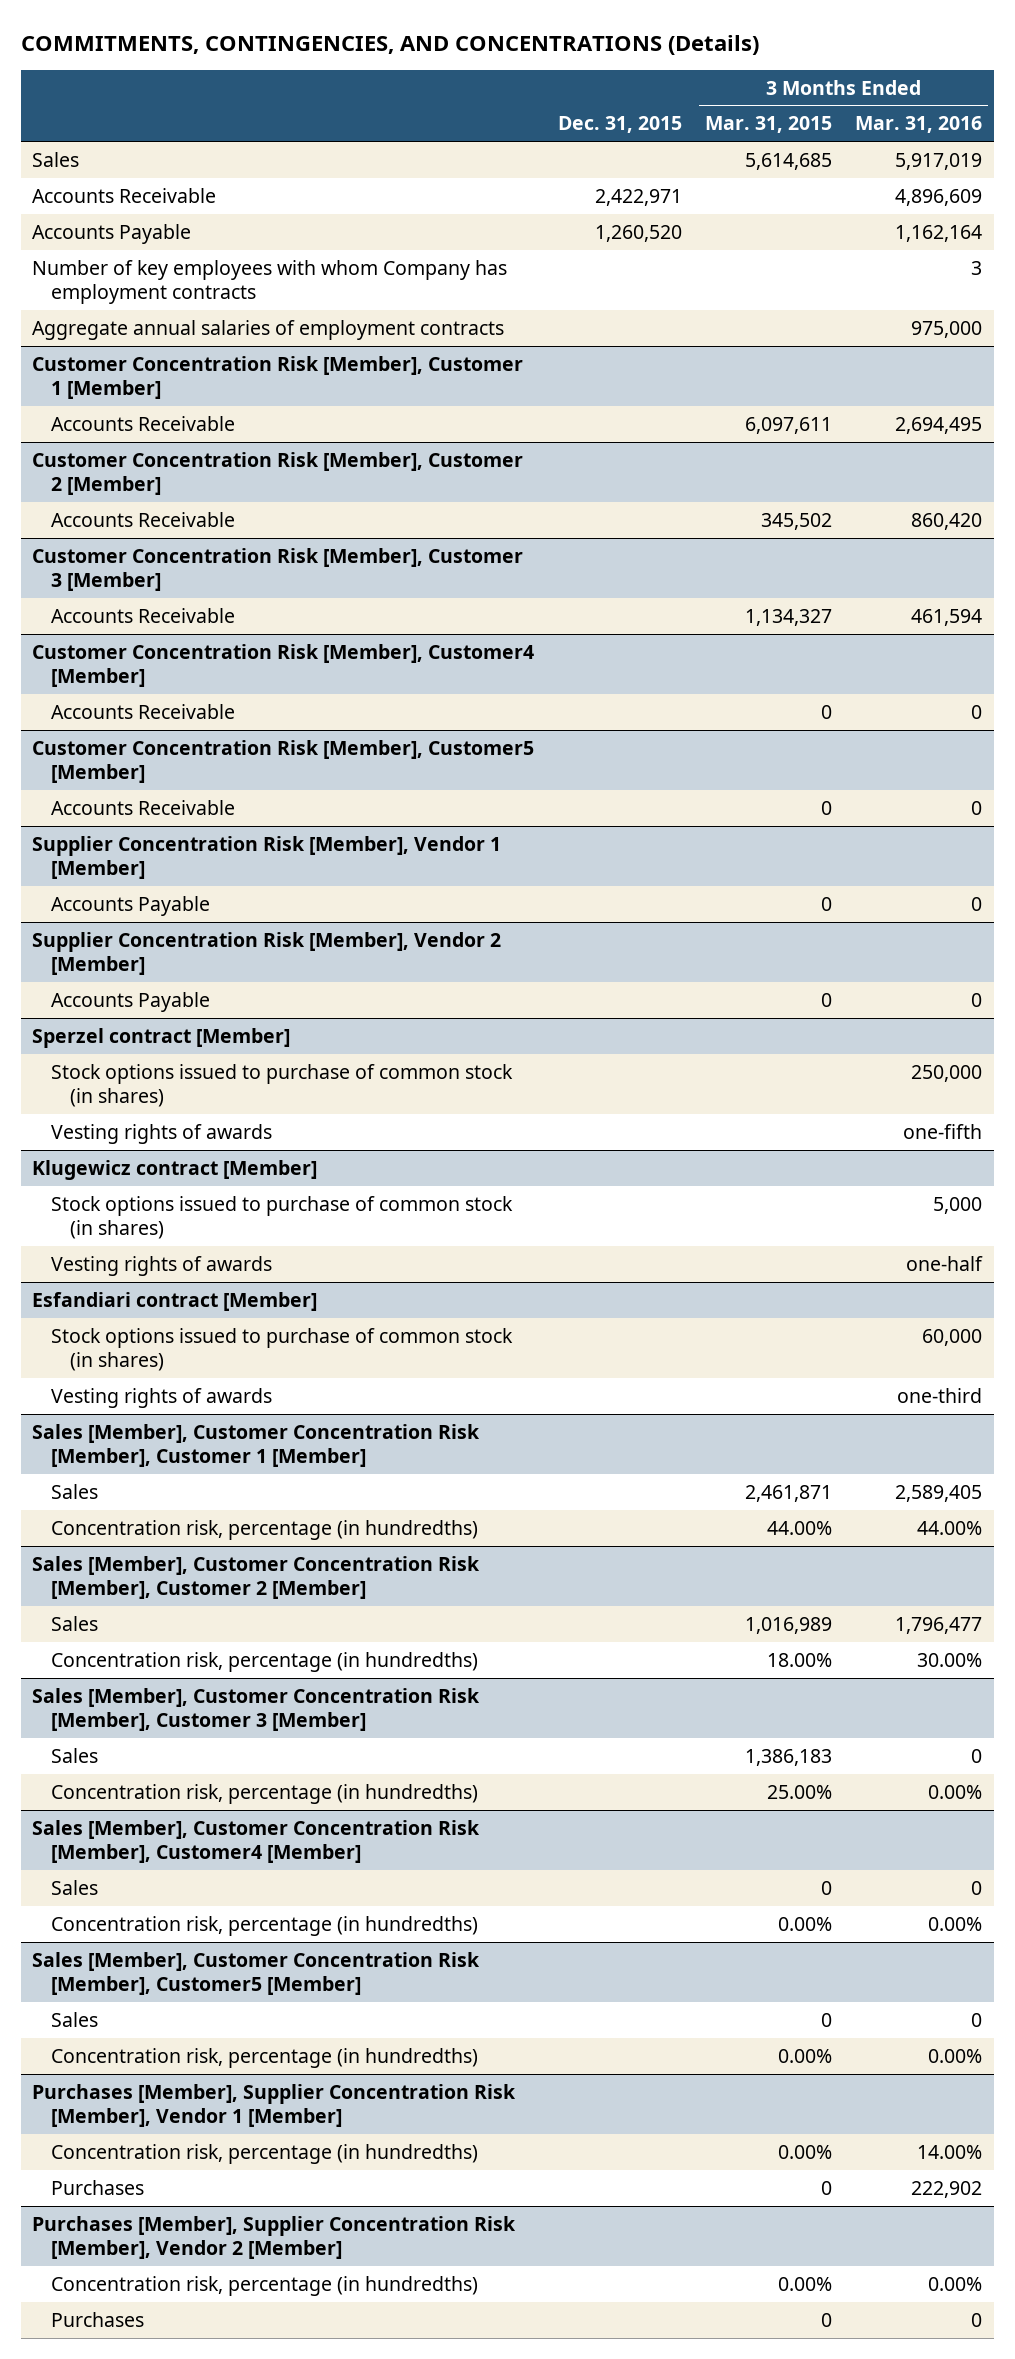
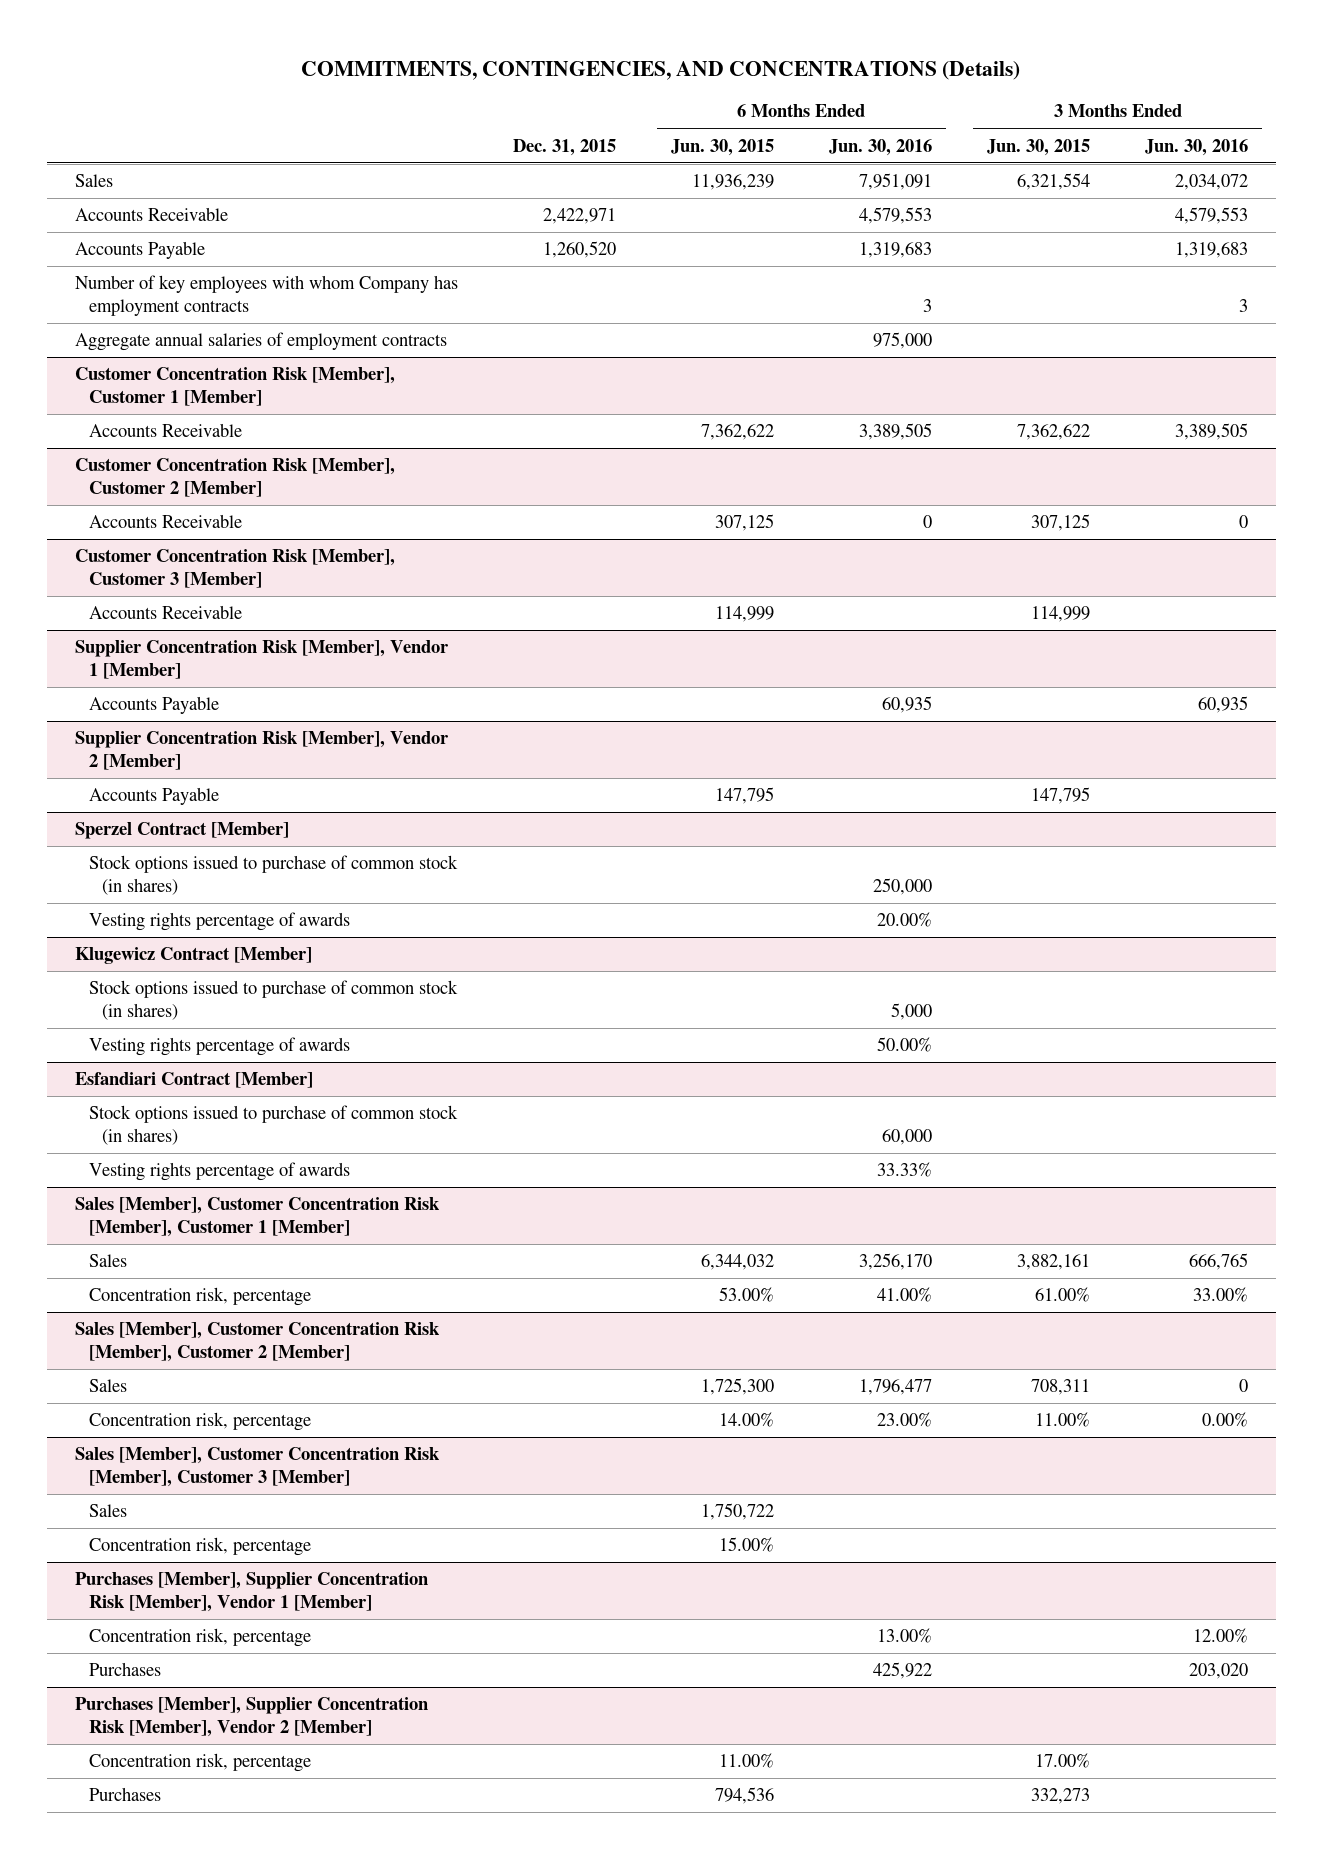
- | Dec. 31, 2015 | 3 Months Ended Mar. 31, 2015 | 3 Months Ended Mar. 31, 2016
+ | Dec. 31, 2015 | 6 Months Ended Jun. 30, 2015 | 6 Months Ended Jun. 30, 2016 | 3 Months Ended Jun. 30, 2015 | 3 Months Ended Jun. 30, 2016
- Customer Concentration Risk [Member], Customer4 [Member]
- Accounts Receivable | | 0 | 0
- Customer Concentration Risk [Member], Customer5 [Member]
- Accounts Receivable | | 0 | 0
- Sperzel contract [Member]
+ Sperzel Contract [Member]
- Vesting rights of awards | | | one-fifth
- Klugewicz contract [Member]
+ Vesting rights percentage of awards | | | 20.00% | |
+ Klugewicz Contract [Member]
- Vesting rights of awards | | | one-half
- Esfandiari contract [Member]
+ Vesting rights percentage of awards | | | 50.00% | |
+ Esfandiari Contract [Member]
- Vesting rights of awards | | | one-third
+ Vesting rights percentage of awards | | | 33.33% | |
@ Sales [Member], Customer Concentration Risk [Member], Customer 1 [Member]
- Concentration risk, percentage (in hundredths) | | 44.00% | 44.00%
+ Concentration risk, percentage | | 53.00% | 41.00% | 61.00% | 33.00%
@ Sales [Member], Customer Concentration Risk [Member], Customer 2 [Member]
- Concentration risk, percentage (in hundredths) | | 18.00% | 30.00%
+ Concentration risk, percentage | | 14.00% | 23.00% | 11.00% | 0.00%
@ Sales [Member], Customer Concentration Risk [Member], Customer 3 [Member]
- Concentration risk, percentage (in hundredths) | | 25.00% | 0.00%
- Sales [Member], Customer Concentration Risk [Member], Customer4 [Member]
- Sales | | 0 | 0
- Concentration risk, percentage (in hundredths) | | 0.00% | 0.00%
- Sales [Member], Customer Concentration Risk [Member], Customer5 [Member]
- Sales | | 0 | 0
- Concentration risk, percentage (in hundredths) | | 0.00% | 0.00%
@ Sales [Member], Customer Concentration Risk [Member], Customer 3 [Member]
+ Concentration risk, percentage | | 15.00% | | |
@ Purchases [Member], Supplier Concentration Risk [Member], Vendor 1 [Member]
- Concentration risk, percentage (in hundredths) | | 0.00% | 14.00%
+ Concentration risk, percentage | | | 13.00% | | 12.00%
@ Purchases [Member], Supplier Concentration Risk [Member], Vendor 2 [Member]
- Concentration risk, percentage (in hundredths) | | 0.00% | 0.00%
+ Concentration risk, percentage | | 11.00% | | 17.00% |

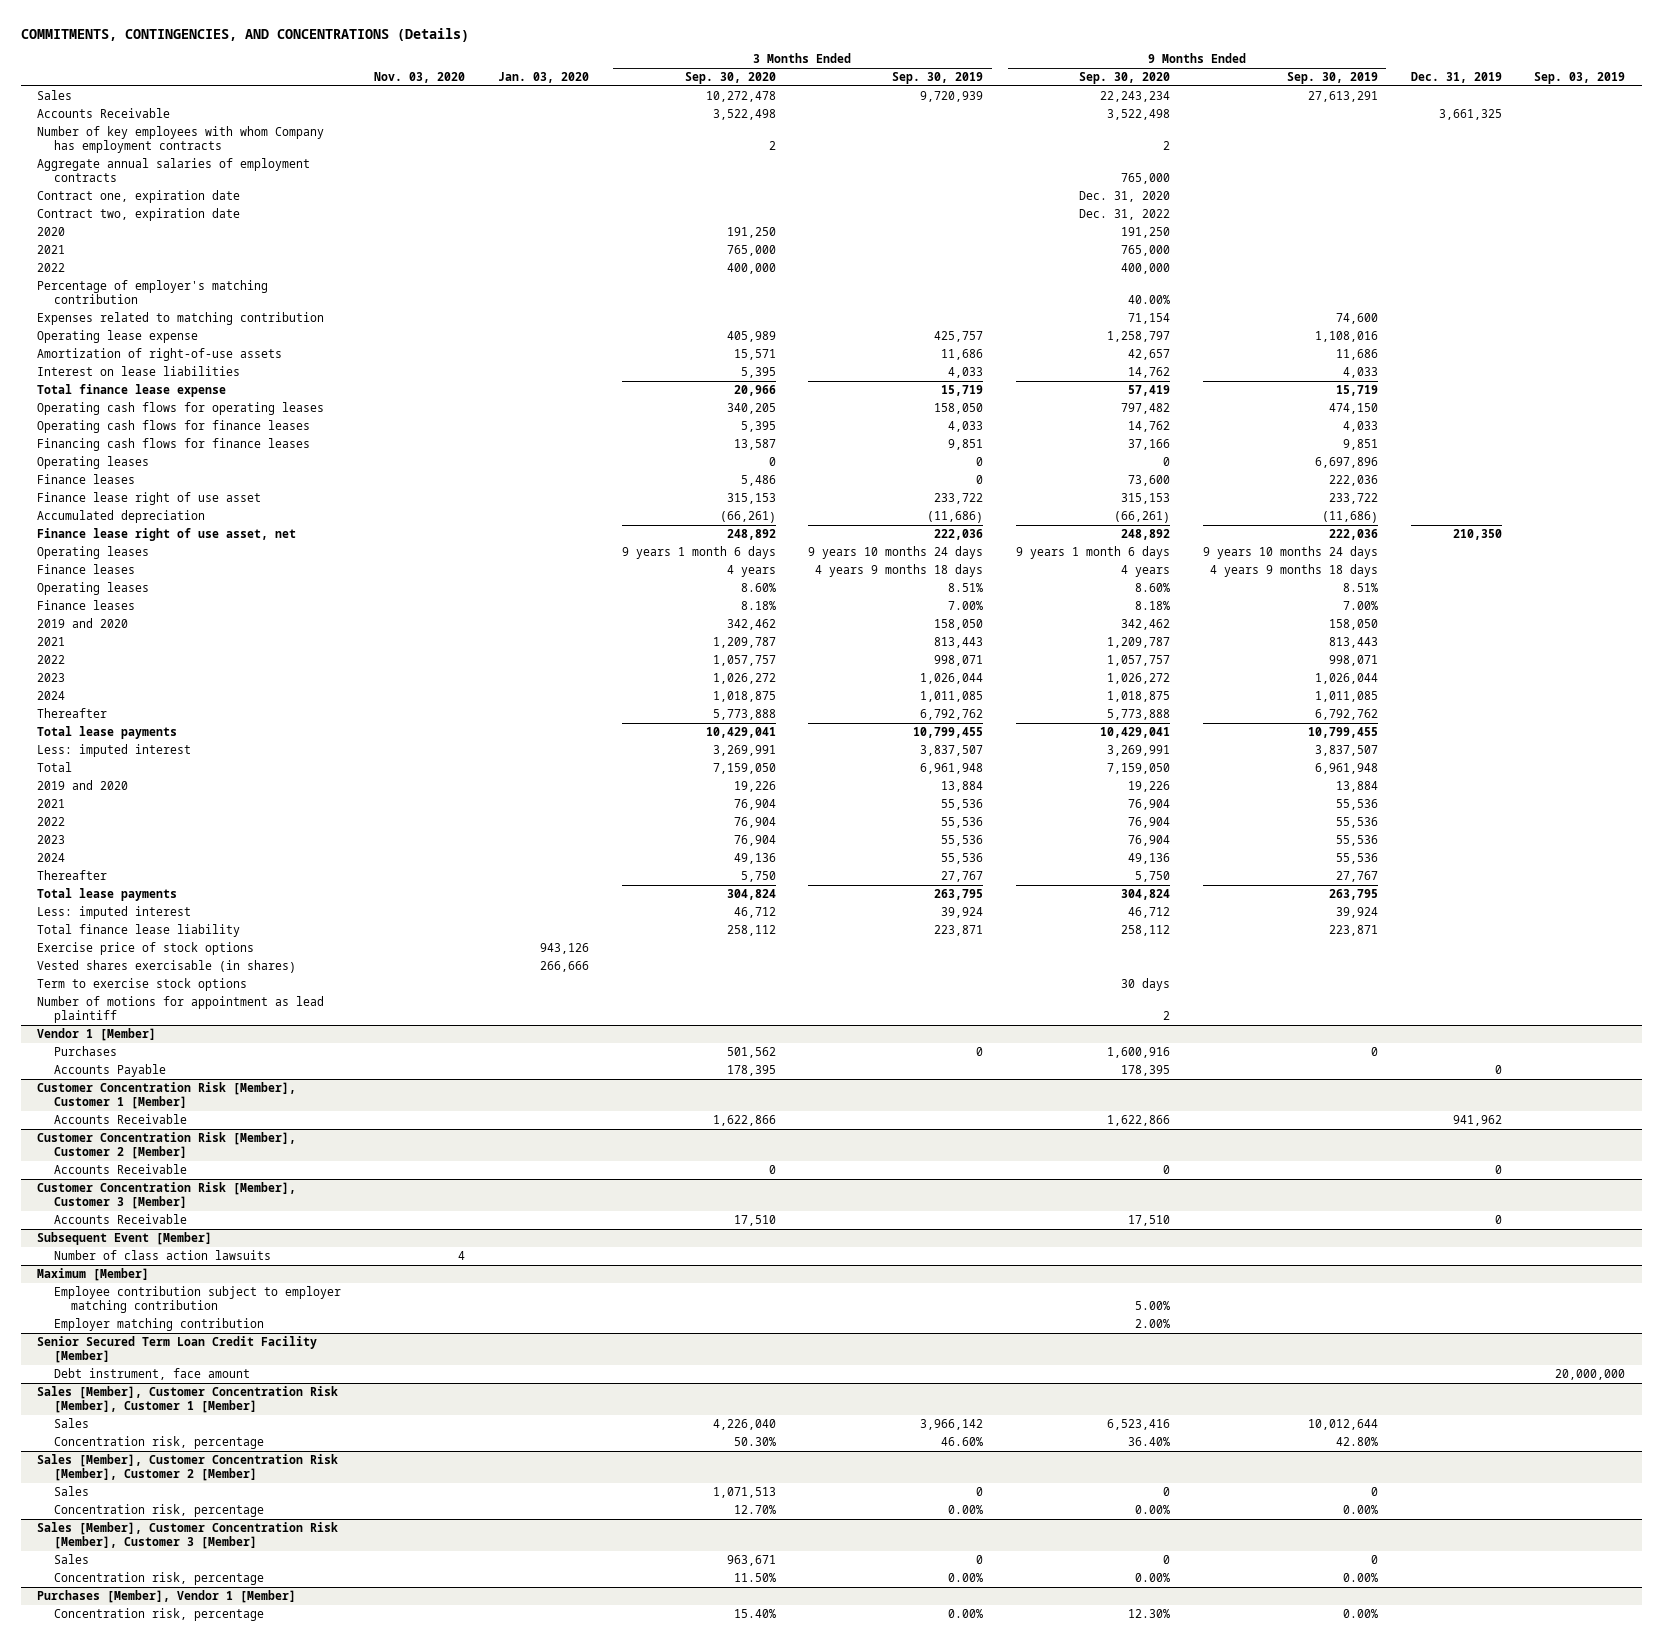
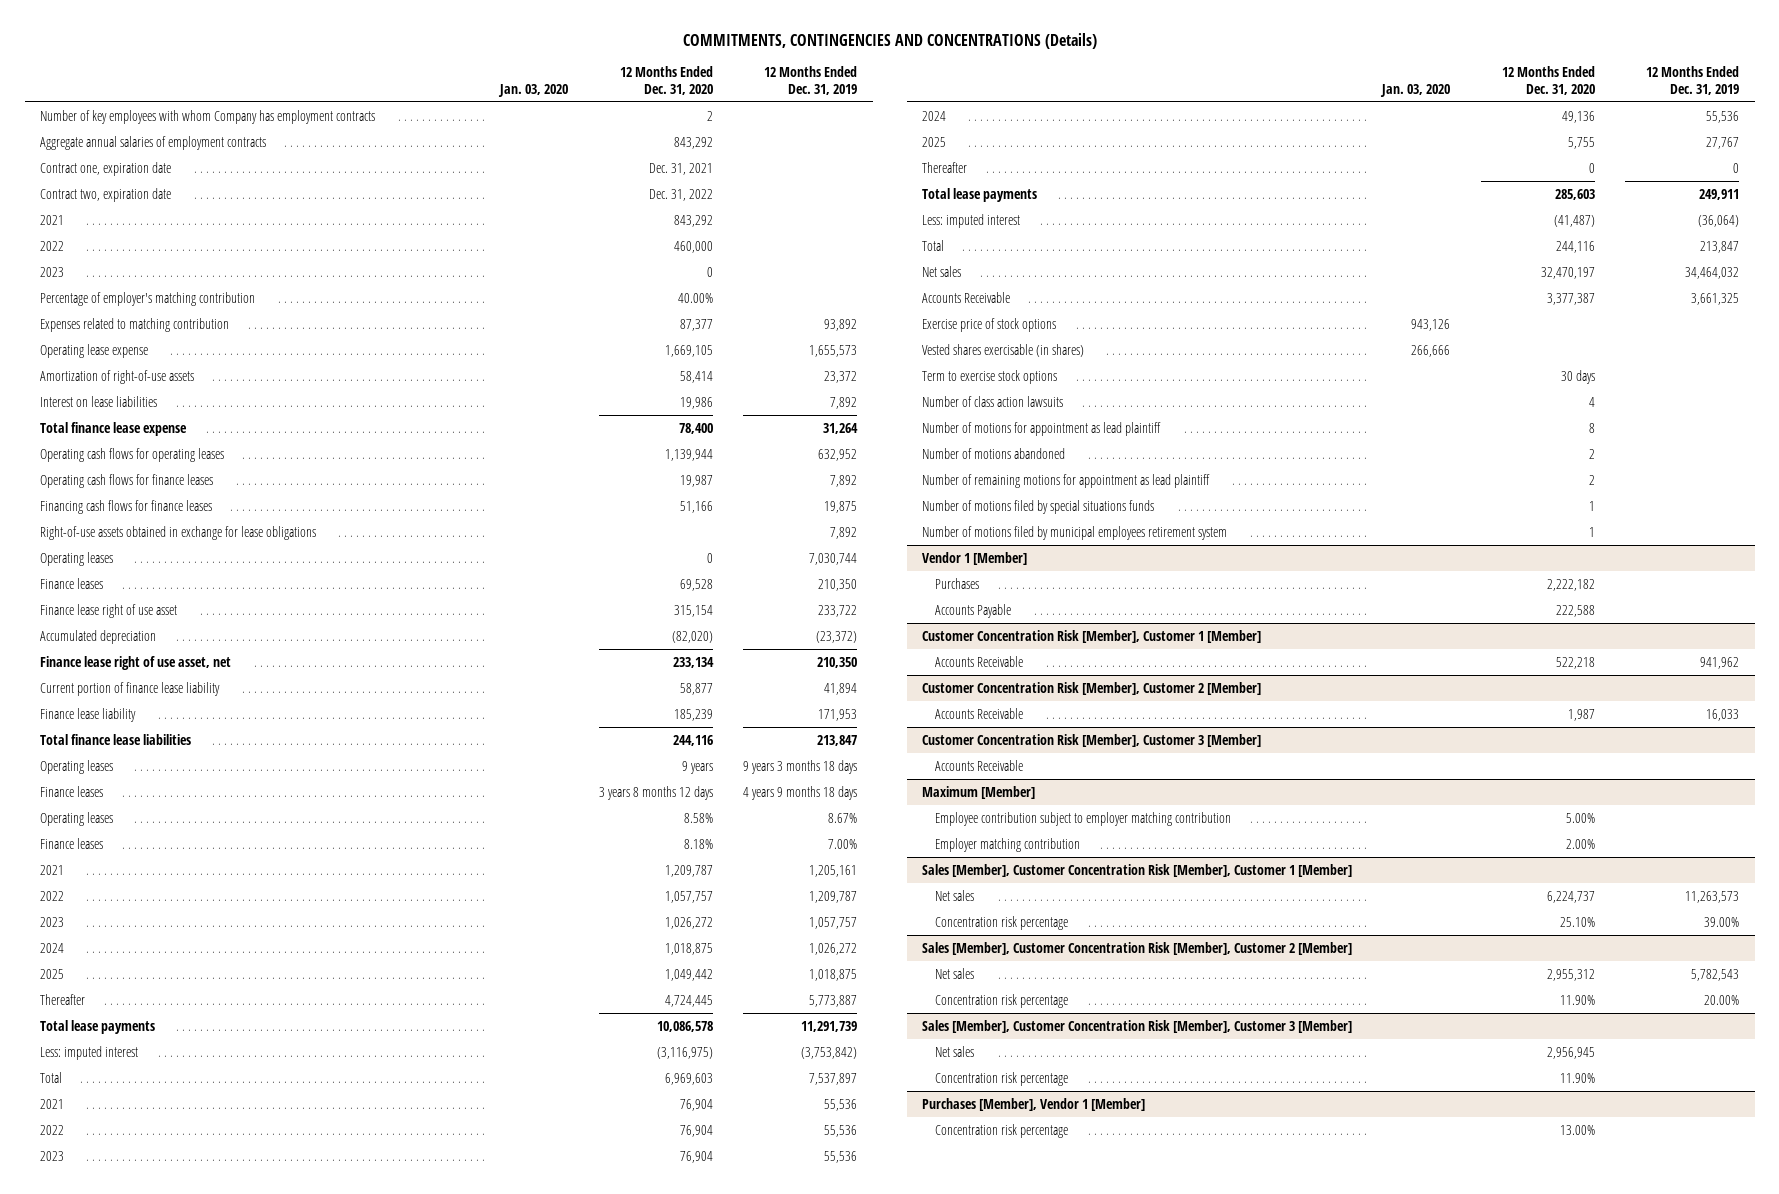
- COMMITMENTS, CONTINGENCIES, AND CONCENTRATIONS (Details)
+ COMMITMENTS, CONTINGENCIES AND CONCENTRATIONS (Details)
- | Nov. 03, 2020 | Jan. 03, 2020 | 3 Months Ended Sep. 30, 2020 | 3 Months Ended Sep. 30, 2019 | 9 Months Ended Sep. 30, 2020 | 9 Months Ended Sep. 30, 2019 | Dec. 31, 2019 | Sep. 03, 2019
+ | Jan. 03, 2020 | 12 Months Ended Dec. 31, 2020 | 12 Months Ended Dec. 31, 2019
- Sales | | | 10,272,478 | 9,720,939 | 22,243,234 | 27,613,291 | |
- 2020 | | | 191,250 | | 191,250 | | |
+ 2023 | | 0 |
+ Right-of-use assets obtained in exchange for lease obligations | | | 7,892
+ Current portion of finance lease liability | | 58,877 | 41,894
+ Finance lease liability | | 185,239 | 171,953
+ Total finance lease liabilities | | 244,116 | 213,847
- 2019 and 2020 | | | 342,462 | 158,050 | 342,462 | 158,050 | |
+ 2025 | | 1,049,442 | 1,018,875
- 2019 and 2020 | | | 19,226 | 13,884 | 19,226 | 13,884 | |
+ 2025 | | 5,755 | 27,767
- Total finance lease liability | | | 258,112 | 223,871 | 258,112 | 223,871 | |
+ Total | | 244,116 | 213,847
+ Net sales | | 32,470,197 | 34,464,032
moved down: Accounts Receivable | | 3,377,387 | 3,661,325
+ Number of class action lawsuits | | 4 |
+ Number of motions abandoned | | 2 |
+ Number of remaining motions for appointment as lead plaintiff | | 2 |
+ Number of motions filed by special situations funds | | 1 |
+ Number of motions filed by municipal employees retirement system | | 1 |
- Subsequent Event [Member]
- Number of class action lawsuits | 4 | | | | | | |
- Senior Secured Term Loan Credit Facility [Member]
- Debt instrument, face amount | | | | | | | | 20,000,000
@ Sales [Member], Customer Concentration Risk [Member], Customer 1 [Member]
- Sales | | | 4,226,040 | 3,966,142 | 6,523,416 | 10,012,644 | |
- Concentration risk, percentage | | | 50.30% | 46.60% | 36.40% | 42.80% | |
+ Net sales | | 6,224,737 | 11,263,573
+ Concentration risk percentage | | 25.10% | 39.00%
@ Sales [Member], Customer Concentration Risk [Member], Customer 2 [Member]
- Sales | | | 1,071,513 | 0 | 0 | 0 | |
- Concentration risk, percentage | | | 12.70% | 0.00% | 0.00% | 0.00% | |
+ Net sales | | 2,955,312 | 5,782,543
+ Concentration risk percentage | | 11.90% | 20.00%
@ Sales [Member], Customer Concentration Risk [Member], Customer 3 [Member]
- Sales | | | 963,671 | 0 | 0 | 0 | |
- Concentration risk, percentage | | | 11.50% | 0.00% | 0.00% | 0.00% | |
+ Net sales | | 2,956,945 |
+ Concentration risk percentage | | 11.90% |
@ Purchases [Member], Vendor 1 [Member]
- Concentration risk, percentage | | | 15.40% | 0.00% | 12.30% | 0.00% | |
+ Concentration risk percentage | | 13.00% |

